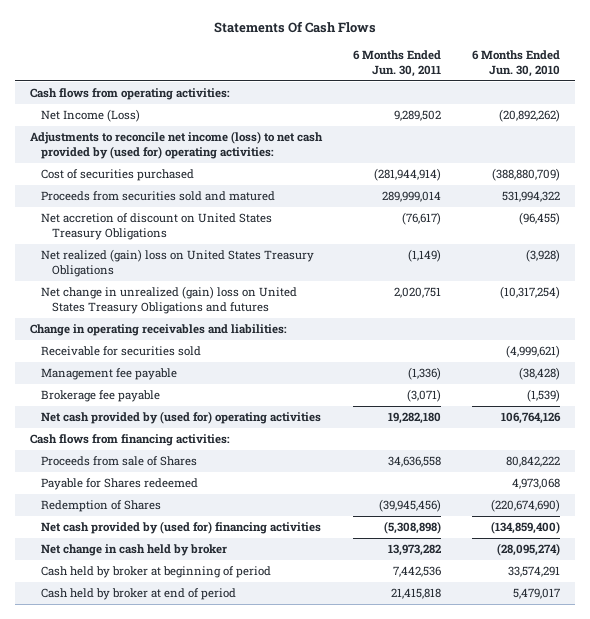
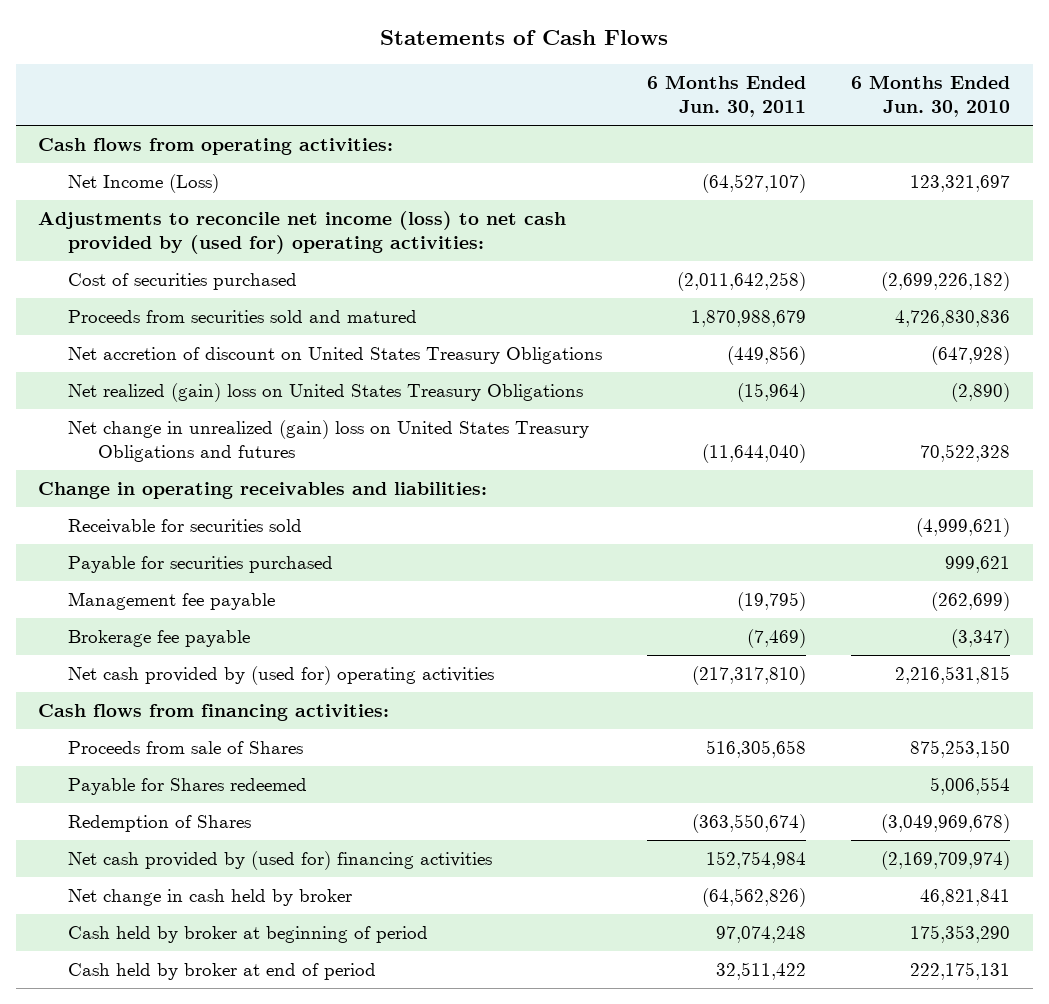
- Statements Of Cash Flows
+ Statements of Cash Flows
- Net Income (Loss) | 9,289,502 | (20,892,262)
+ Net Income (Loss) | (64,527,107) | 123,321,697
- Cost of securities purchased | (281,944,914) | (388,880,709)
- Proceeds from securities sold and matured | 289,999,014 | 531,994,322
- Net accretion of discount on United States Treasury Obligations | (76,617) | (96,455)
- Net realized (gain) loss on United States Treasury Obligations | (1,149) | (3,928)
- Net change in unrealized (gain) loss on United States Treasury Obligations and futures | 2,020,751 | (10,317,254)
+ Cost of securities purchased | (2,011,642,258) | (2,699,226,182)
+ Proceeds from securities sold and matured | 1,870,988,679 | 4,726,830,836
+ Net accretion of discount on United States Treasury Obligations | (449,856) | (647,928)
+ Net realized (gain) loss on United States Treasury Obligations | (15,964) | (2,890)
+ Net change in unrealized (gain) loss on United States Treasury Obligations and futures | (11,644,040) | 70,522,328
- Management fee payable | (1,336) | (38,428)
- Brokerage fee payable | (3,071) | (1,539)
- Net cash provided by (used for) operating activities | 19,282,180 | 106,764,126
+ Payable for securities purchased | | 999,621
+ Management fee payable | (19,795) | (262,699)
+ Brokerage fee payable | (7,469) | (3,347)
+ Net cash provided by (used for) operating activities | (217,317,810) | 2,216,531,815
- Proceeds from sale of Shares | 34,636,558 | 80,842,222
- Payable for Shares redeemed | | 4,973,068
- Redemption of Shares | (39,945,456) | (220,674,690)
- Net cash provided by (used for) financing activities | (5,308,898) | (134,859,400)
- Net change in cash held by broker | 13,973,282 | (28,095,274)
- Cash held by broker at beginning of period | 7,442,536 | 33,574,291
- Cash held by broker at end of period | 21,415,818 | 5,479,017
+ Proceeds from sale of Shares | 516,305,658 | 875,253,150
+ Payable for Shares redeemed | | 5,006,554
+ Redemption of Shares | (363,550,674) | (3,049,969,678)
+ Net cash provided by (used for) financing activities | 152,754,984 | (2,169,709,974)
+ Net change in cash held by broker | (64,562,826) | 46,821,841
+ Cash held by broker at beginning of period | 97,074,248 | 175,353,290
+ Cash held by broker at end of period | 32,511,422 | 222,175,131

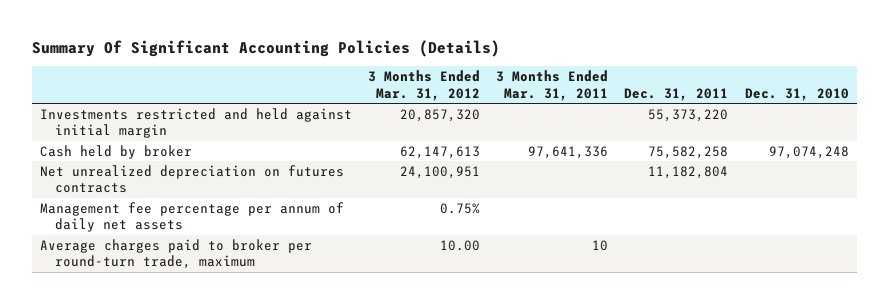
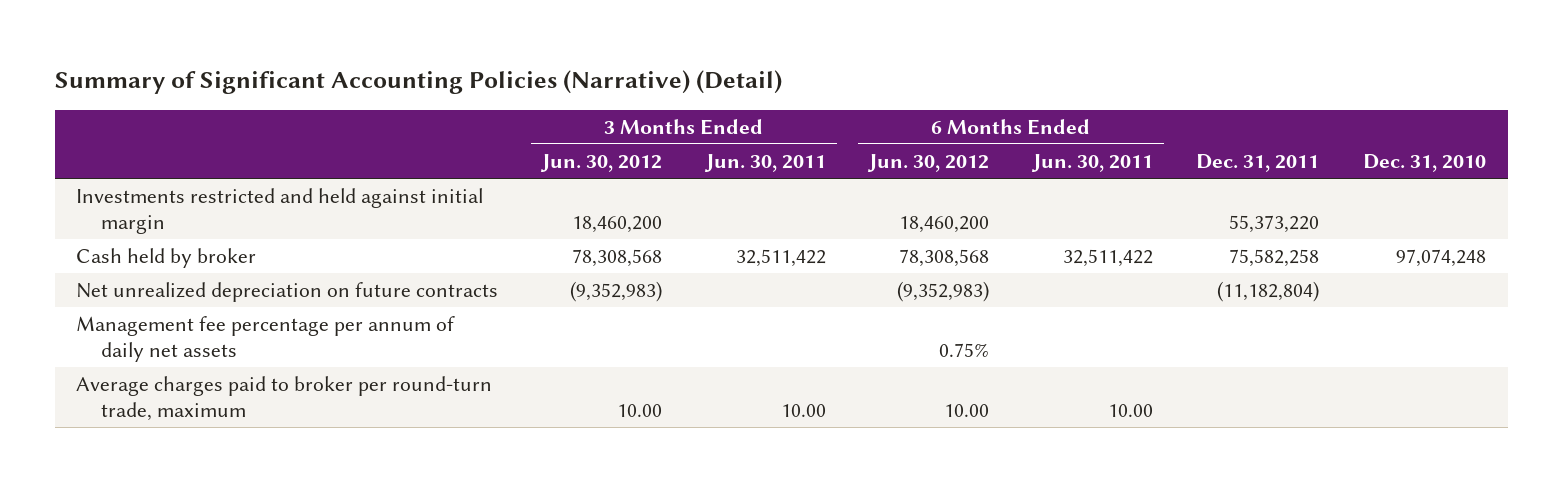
- Summary Of Significant Accounting Policies (Details)
+ Summary of Significant Accounting Policies (Narrative) (Detail)
- | 3 Months Ended Mar. 31, 2012 | 3 Months Ended Mar. 31, 2011 | Dec. 31, 2011 | Dec. 31, 2010
+ | 3 Months Ended Jun. 30, 2012 | 3 Months Ended Jun. 30, 2011 | 6 Months Ended Jun. 30, 2012 | 6 Months Ended Jun. 30, 2011 | Dec. 31, 2011 | Dec. 31, 2010
- Net unrealized depreciation on futures contracts | 24,100,951 | | 11,182,804 |
+ Net unrealized depreciation on future contracts | (9,352,983) | | (9,352,983) | | (11,182,804) |

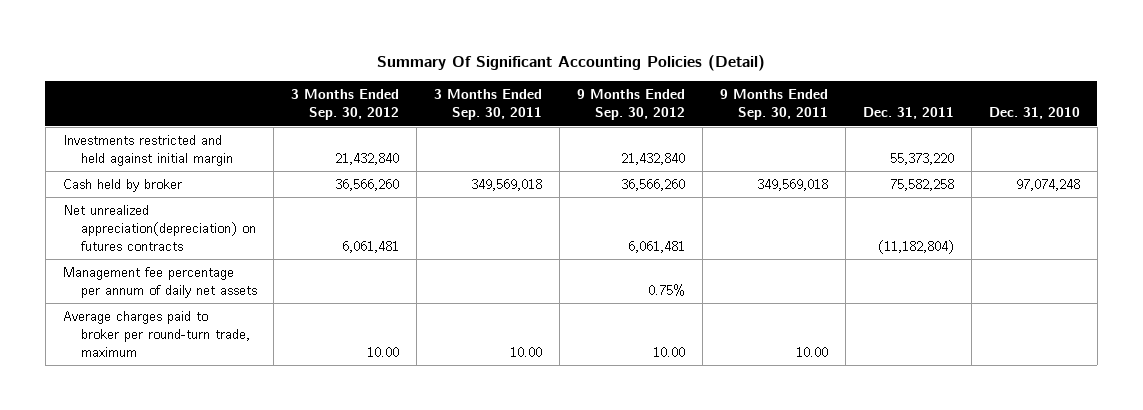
- Summary of Significant Accounting Policies (Narrative) (Detail)
+ Summary Of Significant Accounting Policies (Detail)
- | 3 Months Ended Jun. 30, 2012 | 3 Months Ended Jun. 30, 2011 | 6 Months Ended Jun. 30, 2012 | 6 Months Ended Jun. 30, 2011 | Dec. 31, 2011 | Dec. 31, 2010
+ | 3 Months Ended Sep. 30, 2012 | 3 Months Ended Sep. 30, 2011 | 9 Months Ended Sep. 30, 2012 | 9 Months Ended Sep. 30, 2011 | Dec. 31, 2011 | Dec. 31, 2010
- Net unrealized depreciation on future contracts | (9,352,983) | | (9,352,983) | | (11,182,804) |
+ Net unrealized appreciation(depreciation) on futures contracts | 6,061,481 | | 6,061,481 | | (11,182,804) |

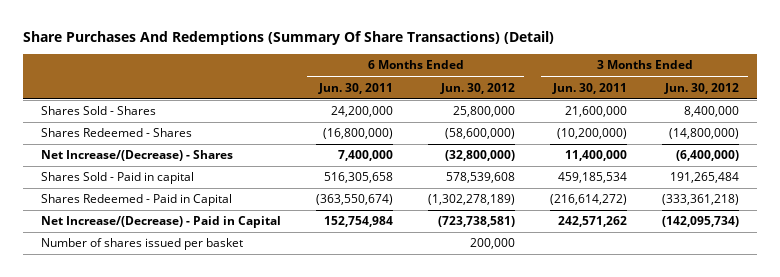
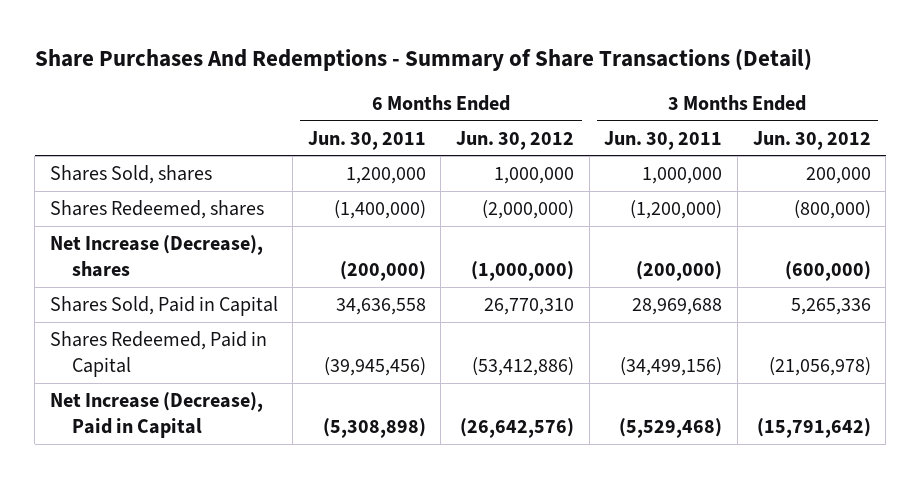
- Share Purchases And Redemptions (Summary Of Share Transactions) (Detail)
+ Share Purchases And Redemptions - Summary of Share Transactions (Detail)
- Shares Sold - Shares | 24,200,000 | 25,800,000 | 21,600,000 | 8,400,000
- Shares Redeemed - Shares | (16,800,000) | (58,600,000) | (10,200,000) | (14,800,000)
- Net Increase/(Decrease) - Shares | 7,400,000 | (32,800,000) | 11,400,000 | (6,400,000)
- Shares Sold - Paid in capital | 516,305,658 | 578,539,608 | 459,185,534 | 191,265,484
- Shares Redeemed - Paid in Capital | (363,550,674) | (1,302,278,189) | (216,614,272) | (333,361,218)
- Net Increase/(Decrease) - Paid in Capital | 152,754,984 | (723,738,581) | 242,571,262 | (142,095,734)
- Number of shares issued per basket | | 200,000 | |
+ Shares Sold, shares | 1,200,000 | 1,000,000 | 1,000,000 | 200,000
+ Shares Redeemed, shares | (1,400,000) | (2,000,000) | (1,200,000) | (800,000)
+ Net Increase (Decrease), shares | (200,000) | (1,000,000) | (200,000) | (600,000)
+ Shares Sold, Paid in Capital | 34,636,558 | 26,770,310 | 28,969,688 | 5,265,336
+ Shares Redeemed, Paid in Capital | (39,945,456) | (53,412,886) | (34,499,156) | (21,056,978)
+ Net Increase (Decrease), Paid in Capital | (5,308,898) | (26,642,576) | (5,529,468) | (15,791,642)

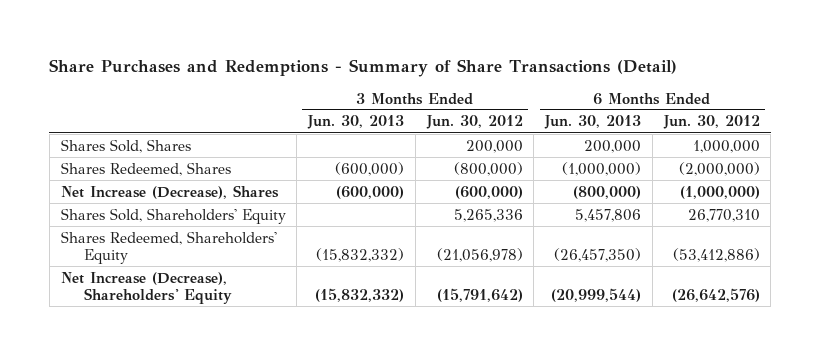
- Share Purchases And Redemptions - Summary of Share Transactions (Detail)
+ Share Purchases and Redemptions - Summary of Share Transactions (Detail)
- | 6 Months Ended Jun. 30, 2011 | 6 Months Ended Jun. 30, 2012 | 3 Months Ended Jun. 30, 2011 | 3 Months Ended Jun. 30, 2012
+ | 3 Months Ended Jun. 30, 2013 | 3 Months Ended Jun. 30, 2012 | 6 Months Ended Jun. 30, 2013 | 6 Months Ended Jun. 30, 2012
- Shares Sold, shares | 1,200,000 | 1,000,000 | 1,000,000 | 200,000
- Shares Redeemed, shares | (1,400,000) | (2,000,000) | (1,200,000) | (800,000)
- Net Increase (Decrease), shares | (200,000) | (1,000,000) | (200,000) | (600,000)
- Shares Sold, Paid in Capital | 34,636,558 | 26,770,310 | 28,969,688 | 5,265,336
- Shares Redeemed, Paid in Capital | (39,945,456) | (53,412,886) | (34,499,156) | (21,056,978)
- Net Increase (Decrease), Paid in Capital | (5,308,898) | (26,642,576) | (5,529,468) | (15,791,642)
+ Shares Sold, Shares | | 200,000 | 200,000 | 1,000,000
+ Shares Redeemed, Shares | (600,000) | (800,000) | (1,000,000) | (2,000,000)
+ Net Increase (Decrease), Shares | (600,000) | (600,000) | (800,000) | (1,000,000)
+ Shares Sold, Shareholders' Equity | | 5,265,336 | 5,457,806 | 26,770,310
+ Shares Redeemed, Shareholders' Equity | (15,832,332) | (21,056,978) | (26,457,350) | (53,412,886)
+ Net Increase (Decrease), Shareholders' Equity | (15,832,332) | (15,791,642) | (20,999,544) | (26,642,576)

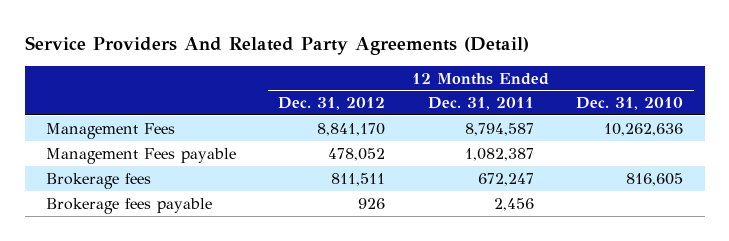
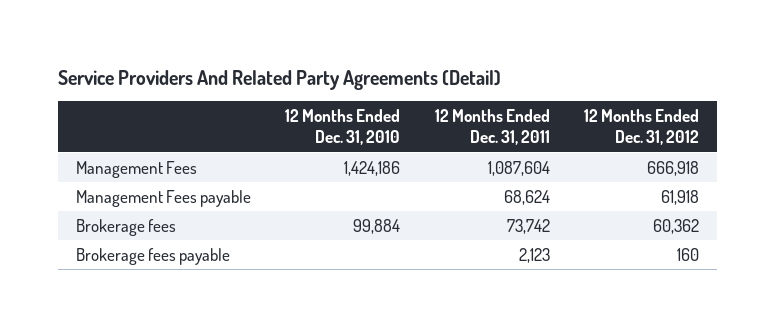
- | 12 Months Ended Dec. 31, 2012 | 12 Months Ended Dec. 31, 2011 | 12 Months Ended Dec. 31, 2010
+ | 12 Months Ended Dec. 31, 2010 | 12 Months Ended Dec. 31, 2011 | 12 Months Ended Dec. 31, 2012
- Management Fees | 8,841,170 | 8,794,587 | 10,262,636
- Management Fees payable | 478,052 | 1,082,387 |
- Brokerage fees | 811,511 | 672,247 | 816,605
- Brokerage fees payable | 926 | 2,456 |
+ Management Fees | 1,424,186 | 1,087,604 | 666,918
+ Management Fees payable | | 68,624 | 61,918
+ Brokerage fees | 99,884 | 73,742 | 60,362
+ Brokerage fees payable | | 2,123 | 160

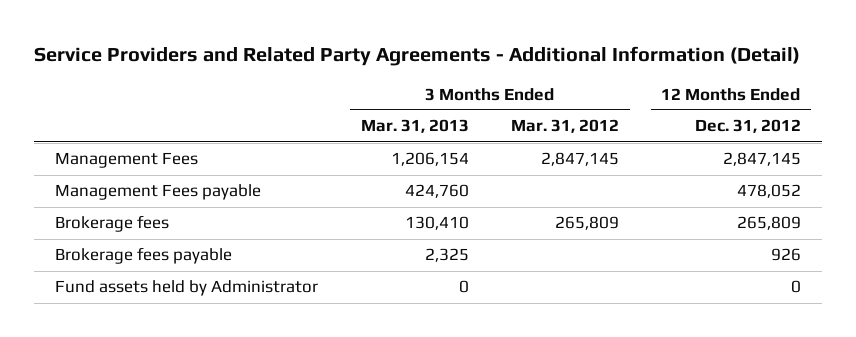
- Service Providers And Related Party Agreements (Detail)
+ Service Providers and Related Party Agreements - Additional Information (Detail)
- | 12 Months Ended Dec. 31, 2010 | 12 Months Ended Dec. 31, 2011 | 12 Months Ended Dec. 31, 2012
+ | 3 Months Ended Mar. 31, 2013 | 3 Months Ended Mar. 31, 2012 | 12 Months Ended Dec. 31, 2012
- Management Fees | 1,424,186 | 1,087,604 | 666,918
- Management Fees payable | | 68,624 | 61,918
- Brokerage fees | 99,884 | 73,742 | 60,362
- Brokerage fees payable | | 2,123 | 160
+ Management Fees | 1,206,154 | 2,847,145 | 2,847,145
+ Management Fees payable | 424,760 | | 478,052
+ Brokerage fees | 130,410 | 265,809 | 265,809
+ Brokerage fees payable | 2,325 | | 926
+ Fund assets held by Administrator | 0 | | 0

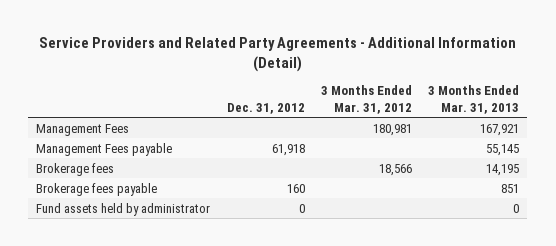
- | 3 Months Ended Mar. 31, 2013 | 3 Months Ended Mar. 31, 2012 | 12 Months Ended Dec. 31, 2012
+ | Dec. 31, 2012 | 3 Months Ended Mar. 31, 2012 | 3 Months Ended Mar. 31, 2013
- Management Fees | 1,206,154 | 2,847,145 | 2,847,145
- Management Fees payable | 424,760 | | 478,052
- Brokerage fees | 130,410 | 265,809 | 265,809
- Brokerage fees payable | 2,325 | | 926
- Fund assets held by Administrator | 0 | | 0
+ Management Fees | | 180,981 | 167,921
+ Management Fees payable | 61,918 | | 55,145
+ Brokerage fees | | 18,566 | 14,195
+ Brokerage fees payable | 160 | | 851
+ Fund assets held by administrator | 0 | | 0

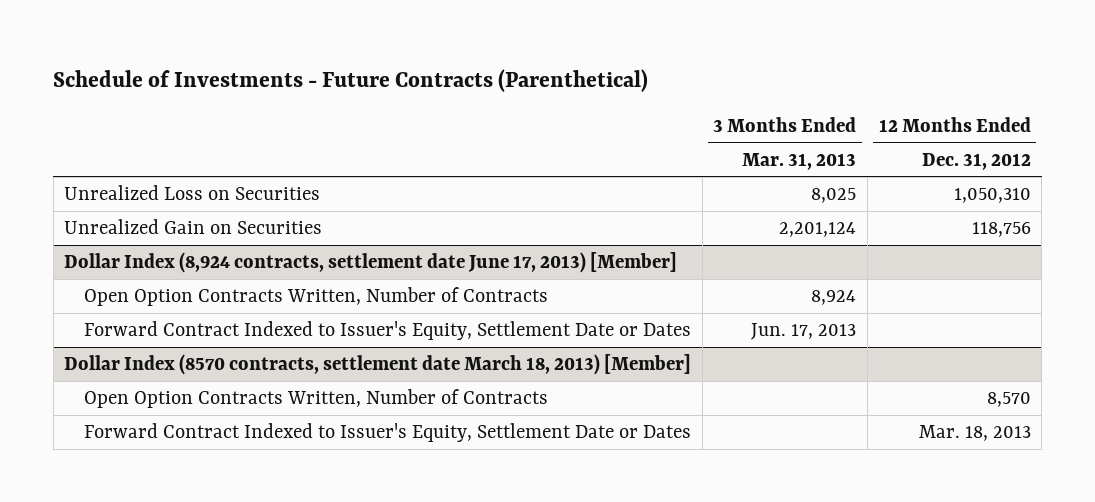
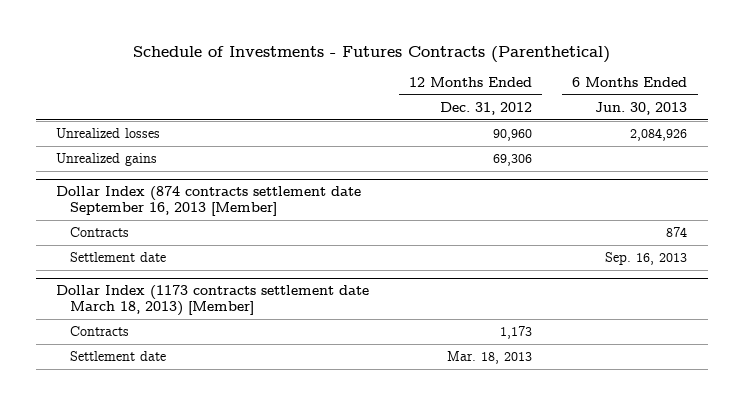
- Schedule of Investments - Future Contracts (Parenthetical)
+ Schedule of Investments - Futures Contracts (Parenthetical)
- | 3 Months Ended Mar. 31, 2013 | 12 Months Ended Dec. 31, 2012
+ | 12 Months Ended Dec. 31, 2012 | 6 Months Ended Jun. 30, 2013
- Unrealized Loss on Securities | 8,025 | 1,050,310
- Unrealized Gain on Securities | 2,201,124 | 118,756
- Dollar Index (8,924 contracts, settlement date June 17, 2013) [Member]
- Open Option Contracts Written, Number of Contracts | 8,924 |
- Forward Contract Indexed to Issuer's Equity, Settlement Date or Dates | Jun. 17, 2013 |
- Dollar Index (8570 contracts, settlement date March 18, 2013) [Member]
- Open Option Contracts Written, Number of Contracts | | 8,570
- Forward Contract Indexed to Issuer's Equity, Settlement Date or Dates | | Mar. 18, 2013
+ Unrealized losses | 90,960 | 2,084,926
+ Unrealized gains | 69,306 |
+ Dollar Index (874 contracts settlement date September 16, 2013 [Member]
+ Contracts | | 874
+ Settlement date | | Sep. 16, 2013
+ Dollar Index (1173 contracts settlement date March 18, 2013) [Member]
+ Contracts | 1,173 |
+ Settlement date | Mar. 18, 2013 |

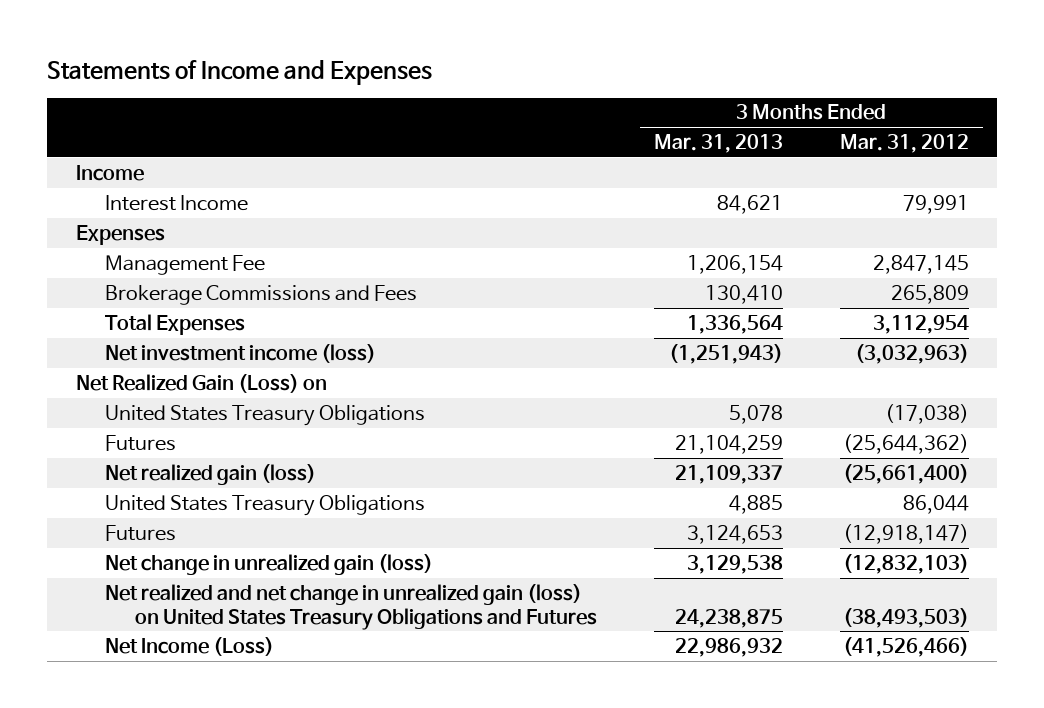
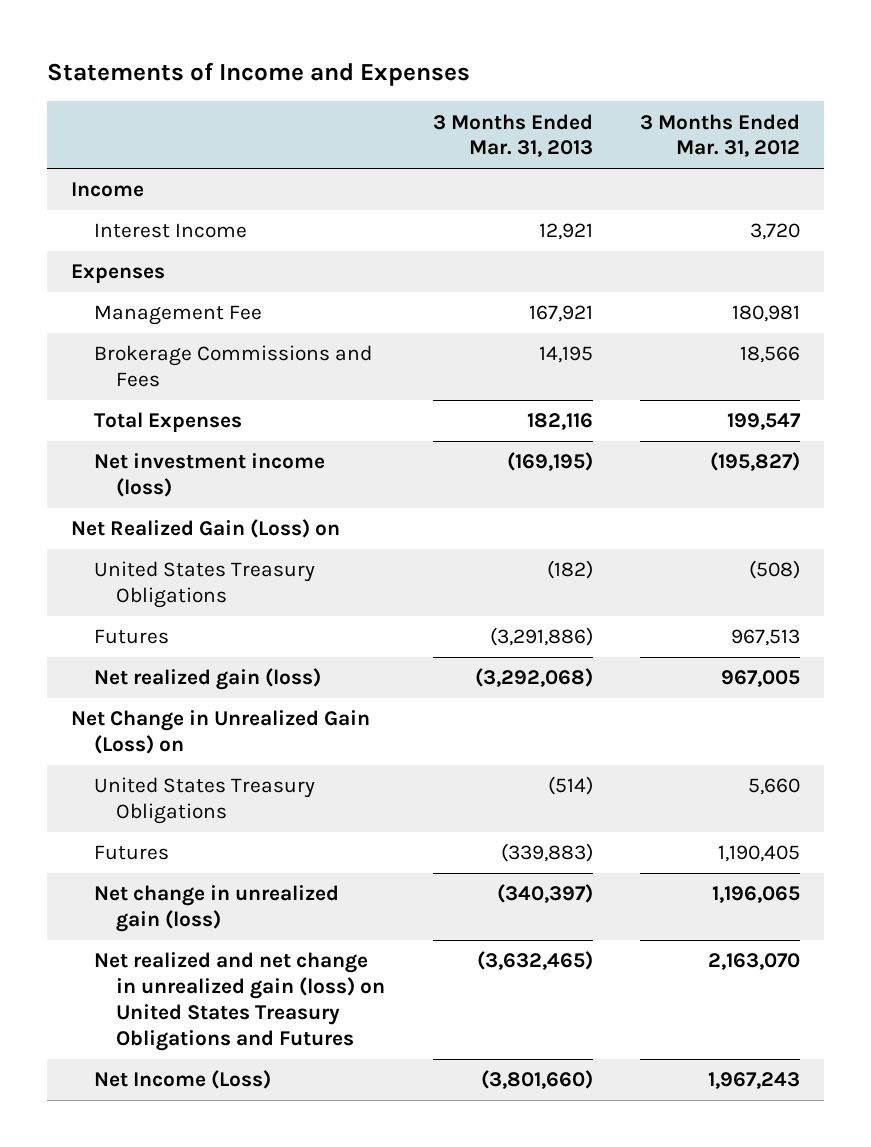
- Interest Income | 84,621 | 79,991
+ Interest Income | 12,921 | 3,720
- Management Fee | 1,206,154 | 2,847,145
- Brokerage Commissions and Fees | 130,410 | 265,809
- Total Expenses | 1,336,564 | 3,112,954
- Net investment income (loss) | (1,251,943) | (3,032,963)
+ Management Fee | 167,921 | 180,981
+ Brokerage Commissions and Fees | 14,195 | 18,566
+ Total Expenses | 182,116 | 199,547
+ Net investment income (loss) | (169,195) | (195,827)
- United States Treasury Obligations | 5,078 | (17,038)
- Futures | 21,104,259 | (25,644,362)
- Net realized gain (loss) | 21,109,337 | (25,661,400)
- United States Treasury Obligations | 4,885 | 86,044
- Futures | 3,124,653 | (12,918,147)
- Net change in unrealized gain (loss) | 3,129,538 | (12,832,103)
- Net realized and net change in unrealized gain (loss) on United States Treasury Obligations and Futures | 24,238,875 | (38,493,503)
- Net Income (Loss) | 22,986,932 | (41,526,466)
+ United States Treasury Obligations | (182) | (508)
+ Futures | (3,291,886) | 967,513
+ Net realized gain (loss) | (3,292,068) | 967,005
+ Net Change in Unrealized Gain (Loss) on
+ United States Treasury Obligations | (514) | 5,660
+ Futures | (339,883) | 1,190,405
+ Net change in unrealized gain (loss) | (340,397) | 1,196,065
+ Net realized and net change in unrealized gain (loss) on United States Treasury Obligations and Futures | (3,632,465) | 2,163,070
+ Net Income (Loss) | (3,801,660) | 1,967,243

